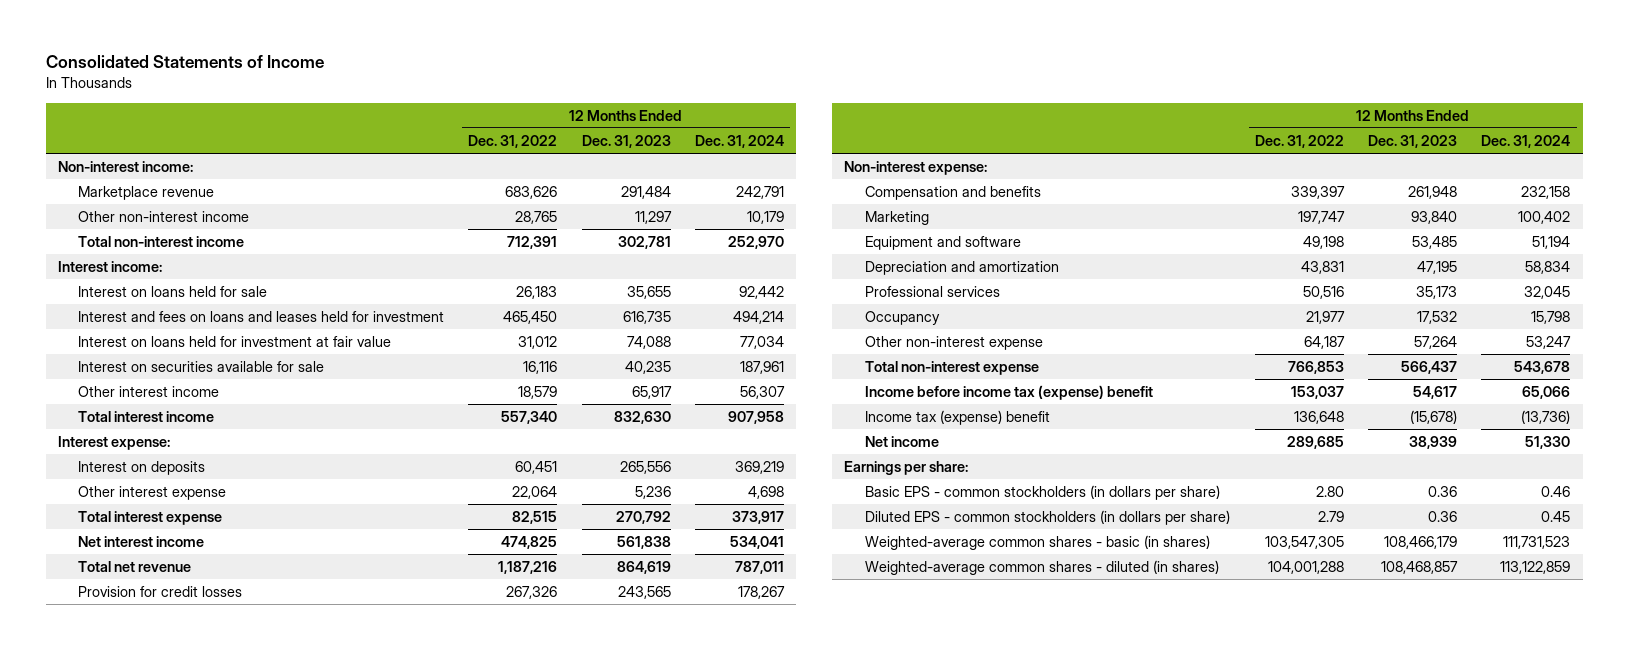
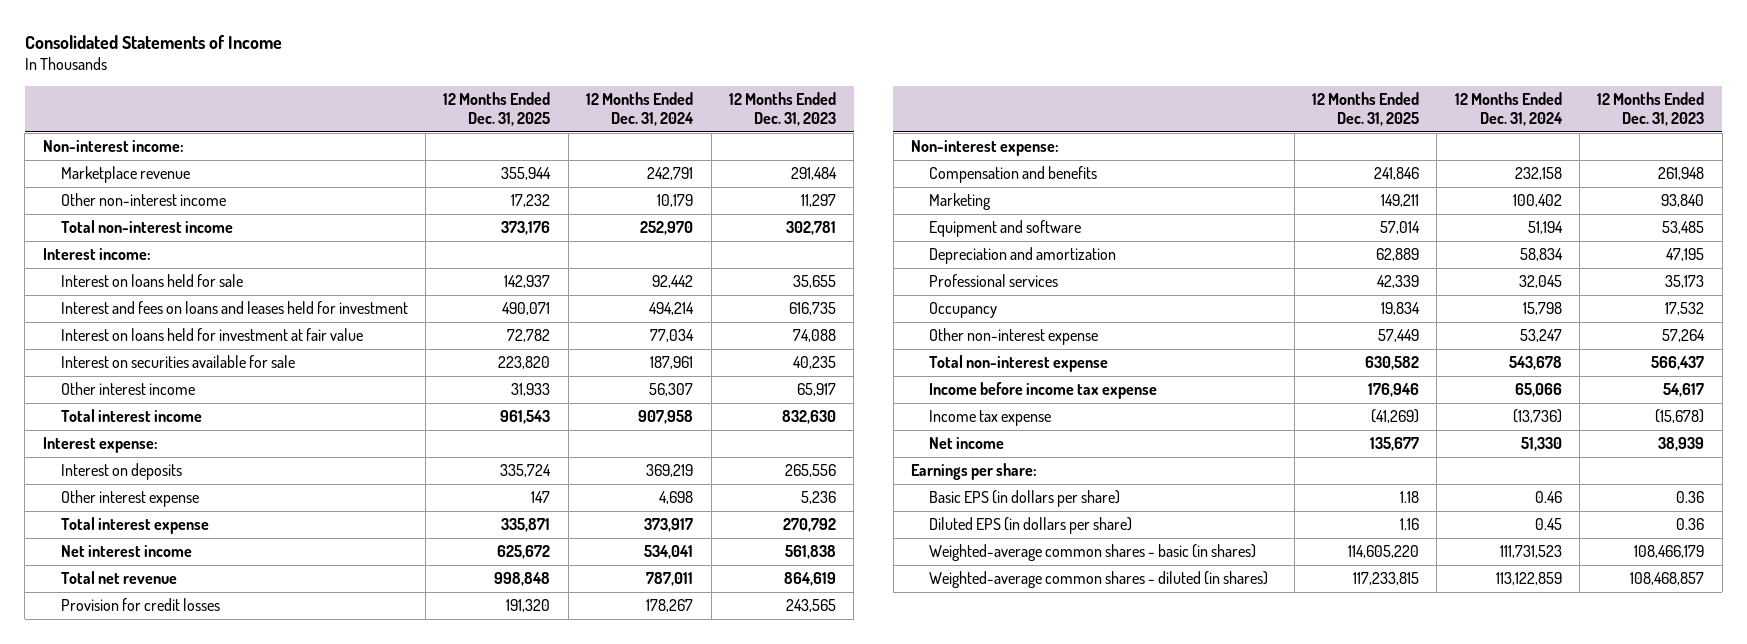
- | 12 Months Ended Dec. 31, 2022 | 12 Months Ended Dec. 31, 2023 | 12 Months Ended Dec. 31, 2024
+ | 12 Months Ended Dec. 31, 2025 | 12 Months Ended Dec. 31, 2024 | 12 Months Ended Dec. 31, 2023
- Income before income tax (expense) benefit | 153,037 | 54,617 | 65,066
- Income tax (expense) benefit | 136,648 | (15,678) | (13,736)
+ Income before income tax expense | 176,946 | 65,066 | 54,617
+ Income tax expense | (41,269) | (13,736) | (15,678)
- Basic EPS - common stockholders (in dollars per share) | 2.80 | 0.36 | 0.46
- Diluted EPS - common stockholders (in dollars per share) | 2.79 | 0.36 | 0.45
+ Basic EPS (in dollars per share) | 1.18 | 0.46 | 0.36
+ Diluted EPS (in dollars per share) | 1.16 | 0.45 | 0.36

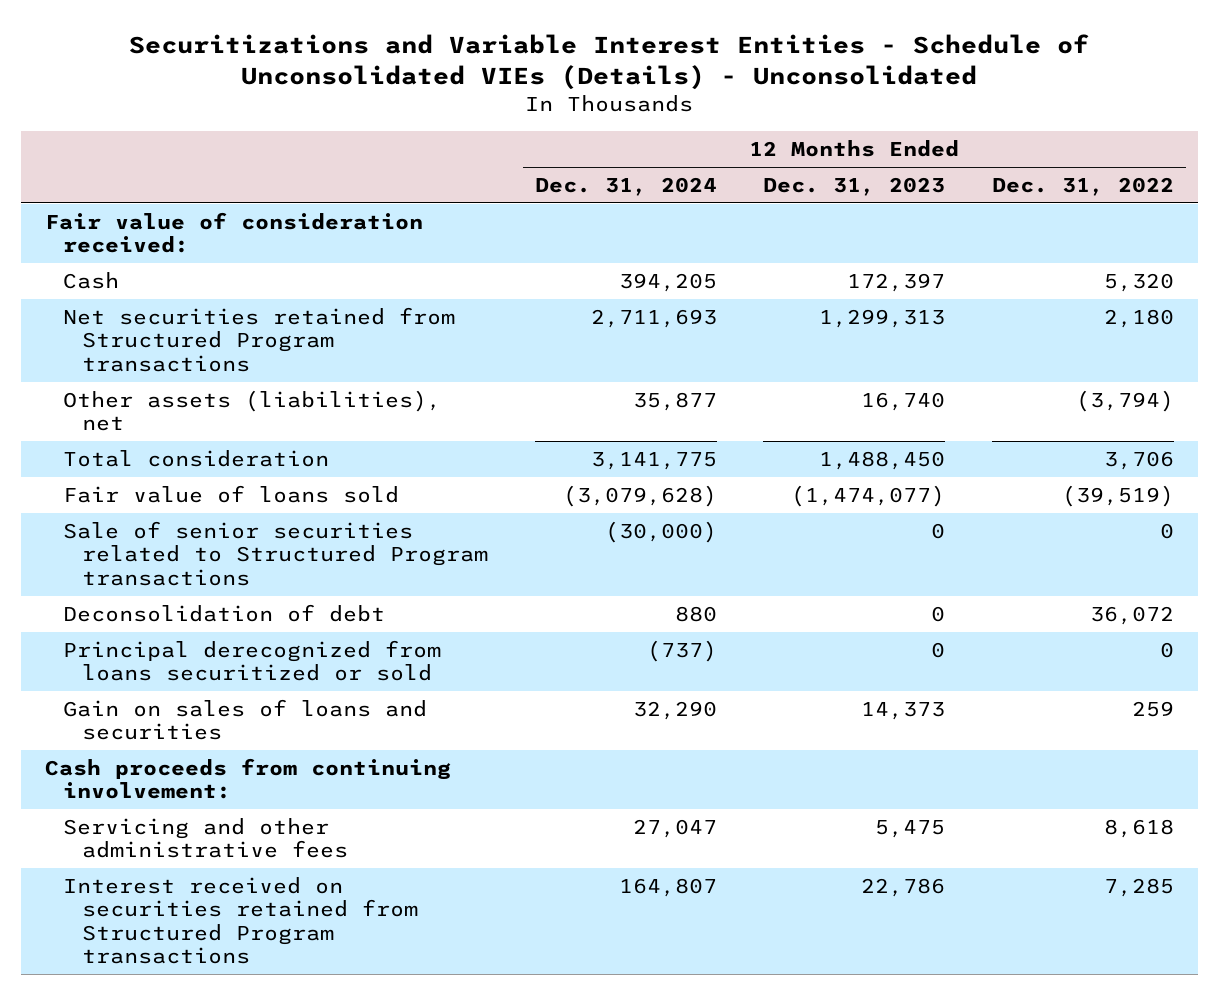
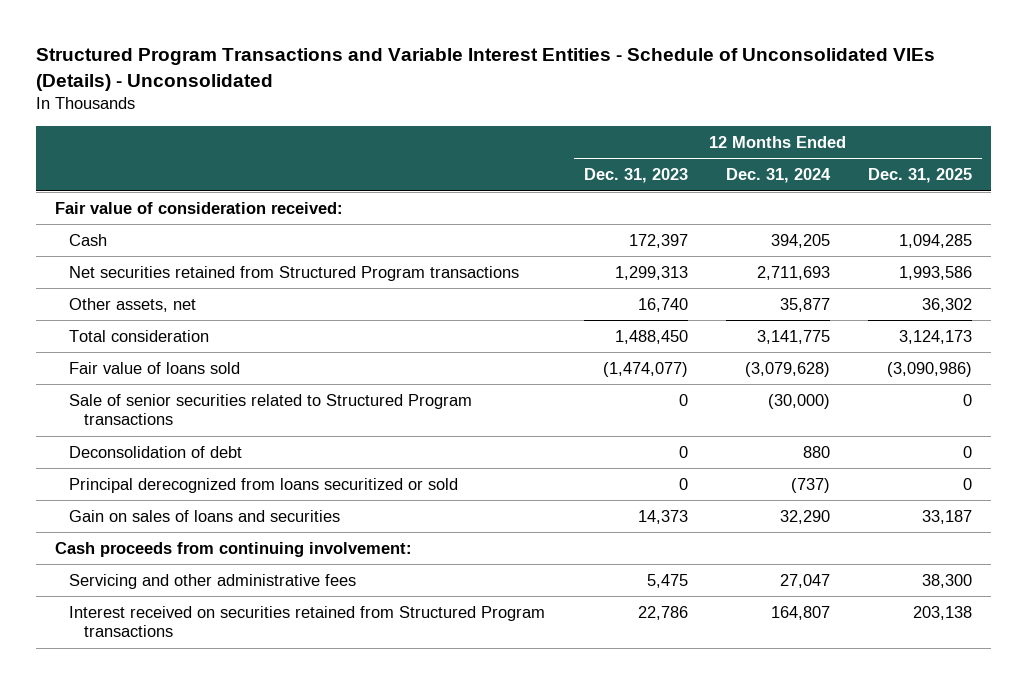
- Securitizations and Variable Interest Entities - Schedule of Unconsolidated VIEs (Details) - Unconsolidated
+ Structured Program Transactions and Variable Interest Entities - Schedule of Unconsolidated VIEs (Details) - Unconsolidated
- | 12 Months Ended Dec. 31, 2024 | 12 Months Ended Dec. 31, 2023 | 12 Months Ended Dec. 31, 2022
+ | 12 Months Ended Dec. 31, 2023 | 12 Months Ended Dec. 31, 2024 | 12 Months Ended Dec. 31, 2025
- Other assets (liabilities), net | 35,877 | 16,740 | (3,794)
+ Other assets, net | 16,740 | 35,877 | 36,302

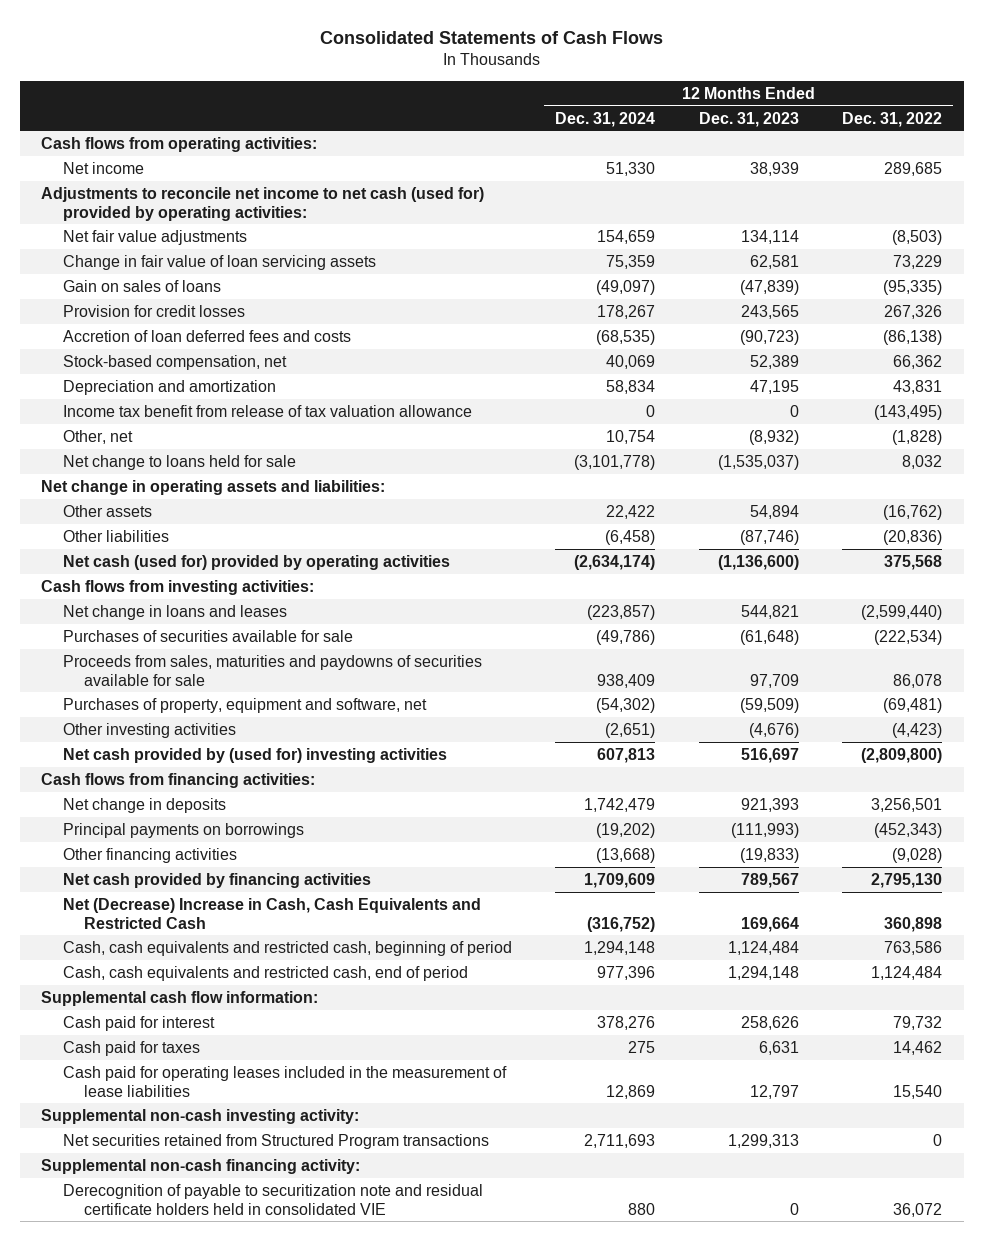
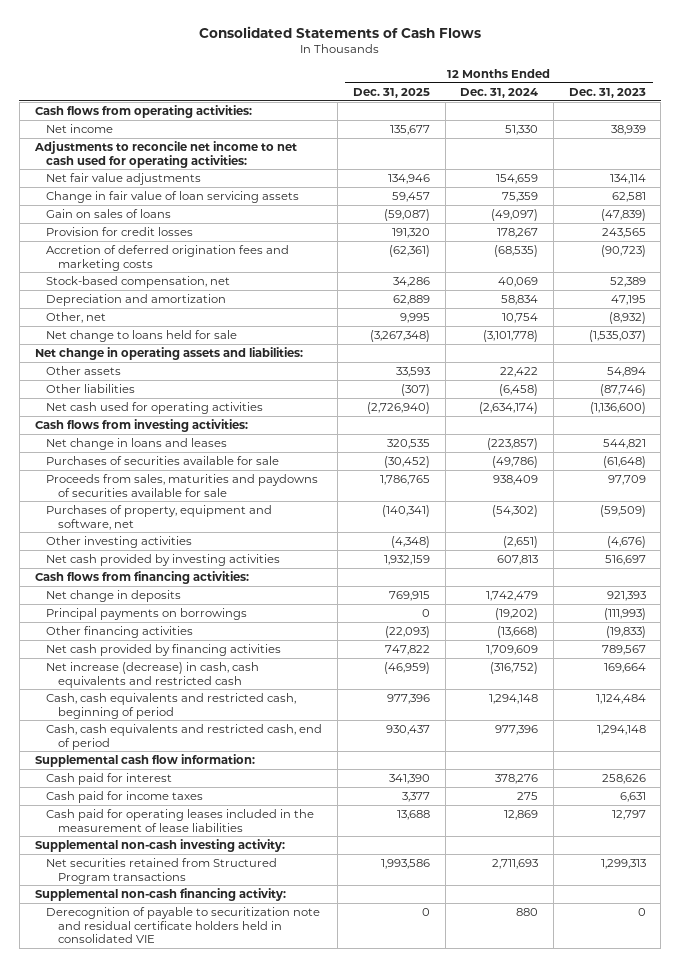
- | 12 Months Ended Dec. 31, 2024 | 12 Months Ended Dec. 31, 2023 | 12 Months Ended Dec. 31, 2022
+ | 12 Months Ended Dec. 31, 2025 | 12 Months Ended Dec. 31, 2024 | 12 Months Ended Dec. 31, 2023
- Adjustments to reconcile net income to net cash (used for) provided by operating activities:
+ Adjustments to reconcile net income to net cash used for operating activities:
- Accretion of loan deferred fees and costs | (68,535) | (90,723) | (86,138)
+ Accretion of deferred origination fees and marketing costs | (62,361) | (68,535) | (90,723)
- Income tax benefit from release of tax valuation allowance | 0 | 0 | (143,495)
- Net cash (used for) provided by operating activities | (2,634,174) | (1,136,600) | 375,568
+ Net cash used for operating activities | (2,726,940) | (2,634,174) | (1,136,600)
- Net cash provided by (used for) investing activities | 607,813 | 516,697 | (2,809,800)
+ Net cash provided by investing activities | 1,932,159 | 607,813 | 516,697
- Net (Decrease) Increase in Cash, Cash Equivalents and Restricted Cash | (316,752) | 169,664 | 360,898
+ Net increase (decrease) in cash, cash equivalents and restricted cash | (46,959) | (316,752) | 169,664
- Cash paid for taxes | 275 | 6,631 | 14,462
+ Cash paid for income taxes | 3,377 | 275 | 6,631

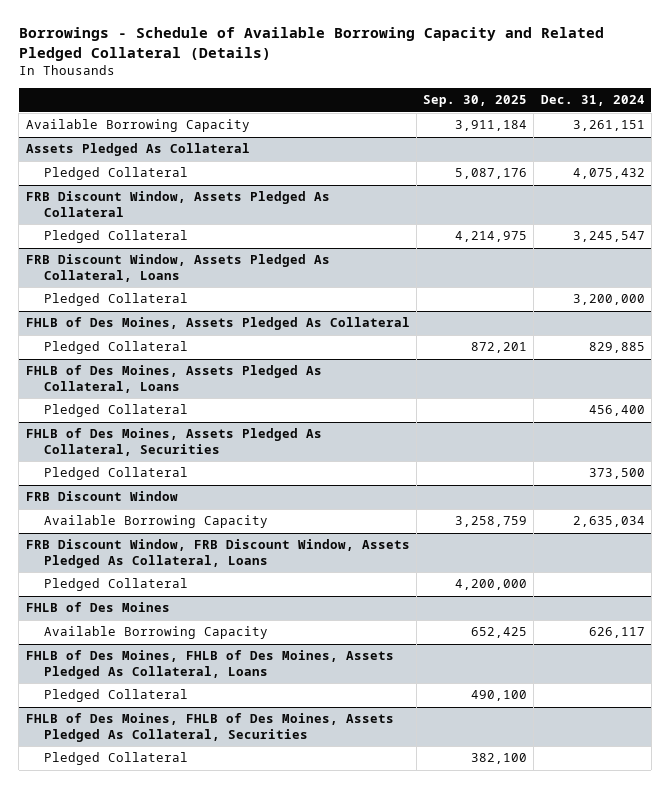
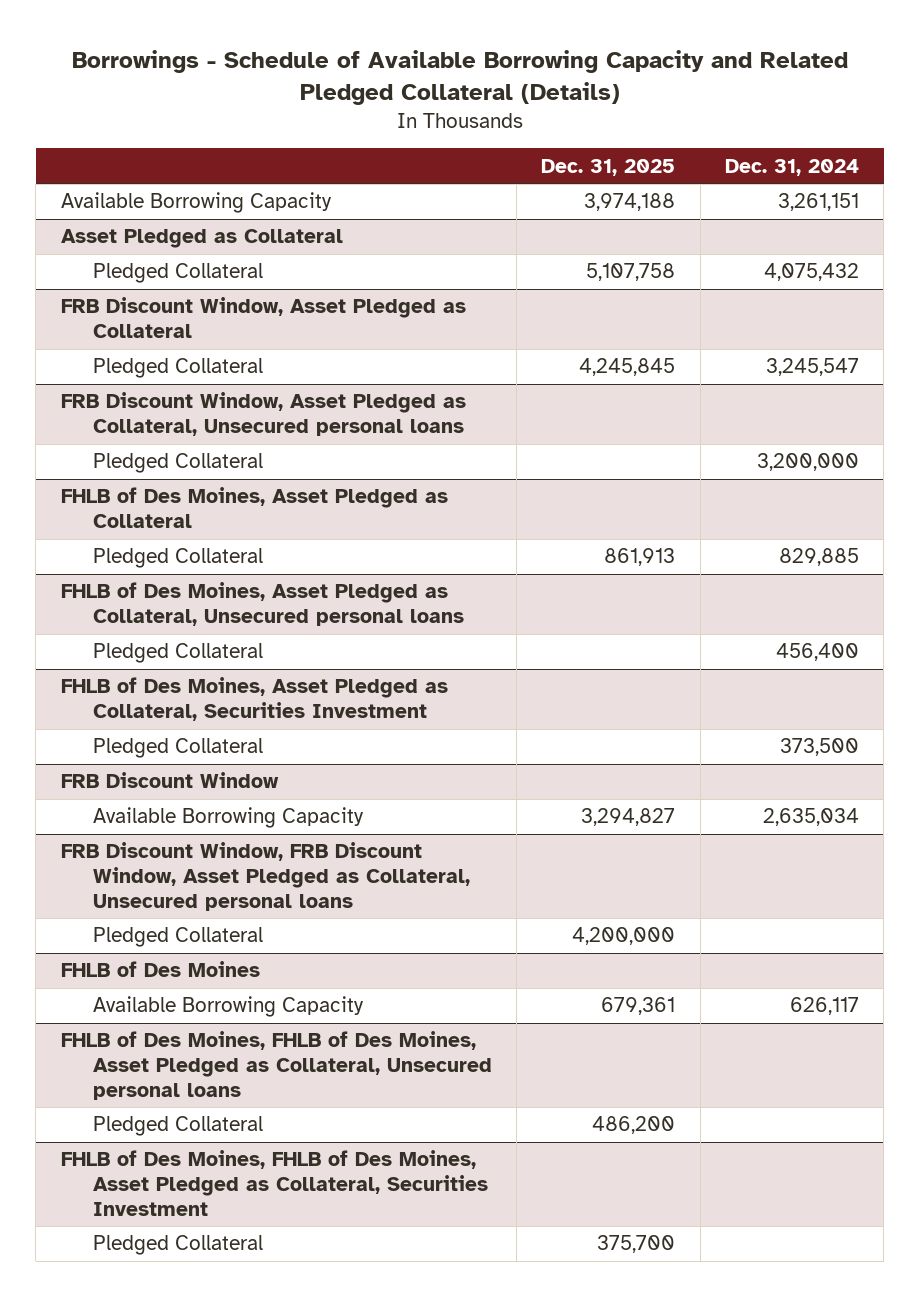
- | Sep. 30, 2025 | Dec. 31, 2024
+ | Dec. 31, 2025 | Dec. 31, 2024
- Assets Pledged As Collateral
+ Asset Pledged as Collateral
- FRB Discount Window, Assets Pledged As Collateral
+ FRB Discount Window, Asset Pledged as Collateral
- FRB Discount Window, Assets Pledged As Collateral, Loans
+ FRB Discount Window, Asset Pledged as Collateral, Unsecured personal loans
- FHLB of Des Moines, Assets Pledged As Collateral
+ FHLB of Des Moines, Asset Pledged as Collateral
- FHLB of Des Moines, Assets Pledged As Collateral, Loans
+ FHLB of Des Moines, Asset Pledged as Collateral, Unsecured personal loans
- FHLB of Des Moines, Assets Pledged As Collateral, Securities
+ FHLB of Des Moines, Asset Pledged as Collateral, Securities Investment
- FRB Discount Window, FRB Discount Window, Assets Pledged As Collateral, Loans
+ FRB Discount Window, FRB Discount Window, Asset Pledged as Collateral, Unsecured personal loans
- FHLB of Des Moines, FHLB of Des Moines, Assets Pledged As Collateral, Loans
+ FHLB of Des Moines, FHLB of Des Moines, Asset Pledged as Collateral, Unsecured personal loans
- FHLB of Des Moines, FHLB of Des Moines, Assets Pledged As Collateral, Securities
+ FHLB of Des Moines, FHLB of Des Moines, Asset Pledged as Collateral, Securities Investment

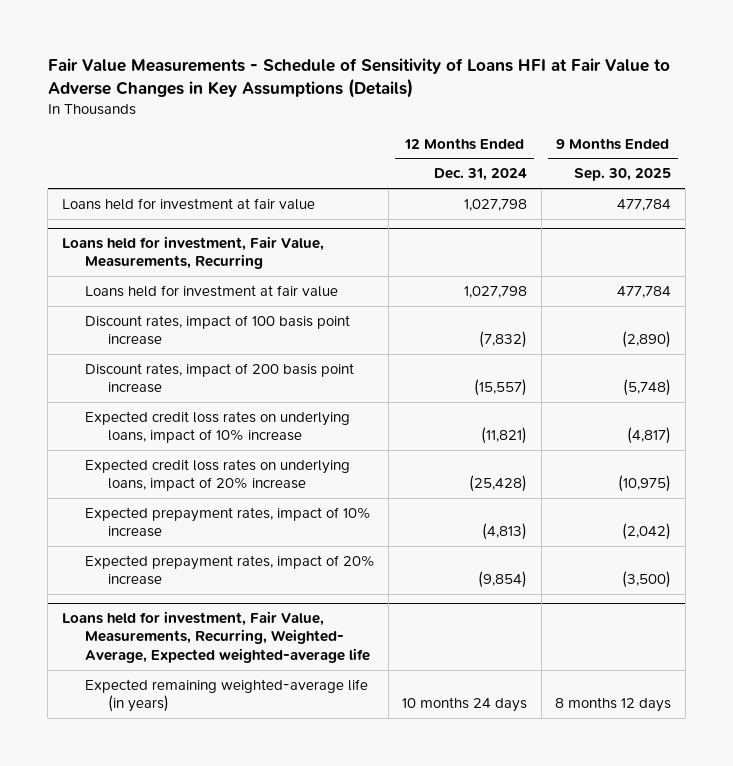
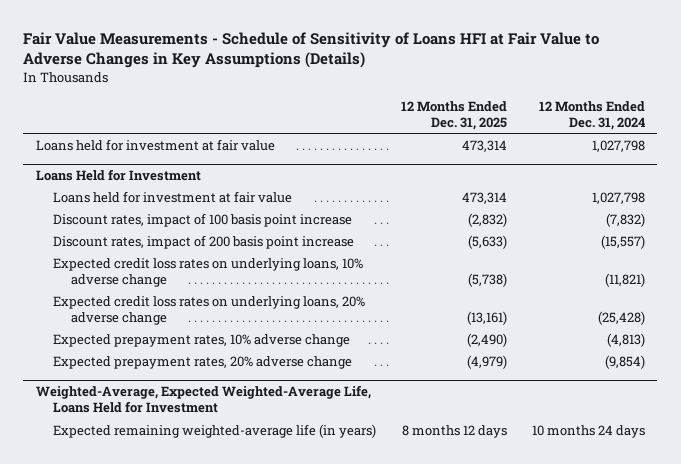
- | 12 Months Ended Dec. 31, 2024 | 9 Months Ended Sep. 30, 2025
+ | 12 Months Ended Dec. 31, 2025 | 12 Months Ended Dec. 31, 2024
- Loans held for investment, Fair Value, Measurements, Recurring
+ Loans Held for Investment
- Expected credit loss rates on underlying loans, impact of 10% increase | (11,821) | (4,817)
- Expected credit loss rates on underlying loans, impact of 20% increase | (25,428) | (10,975)
- Expected prepayment rates, impact of 10% increase | (4,813) | (2,042)
- Expected prepayment rates, impact of 20% increase | (9,854) | (3,500)
- Loans held for investment, Fair Value, Measurements, Recurring, Weighted- Average, Expected weighted-average life
+ Expected credit loss rates on underlying loans, 10% adverse change | (5,738) | (11,821)
+ Expected credit loss rates on underlying loans, 20% adverse change | (13,161) | (25,428)
+ Expected prepayment rates, 10% adverse change | (2,490) | (4,813)
+ Expected prepayment rates, 20% adverse change | (4,979) | (9,854)
+ Weighted-Average, Expected Weighted-Average Life, Loans Held for Investment

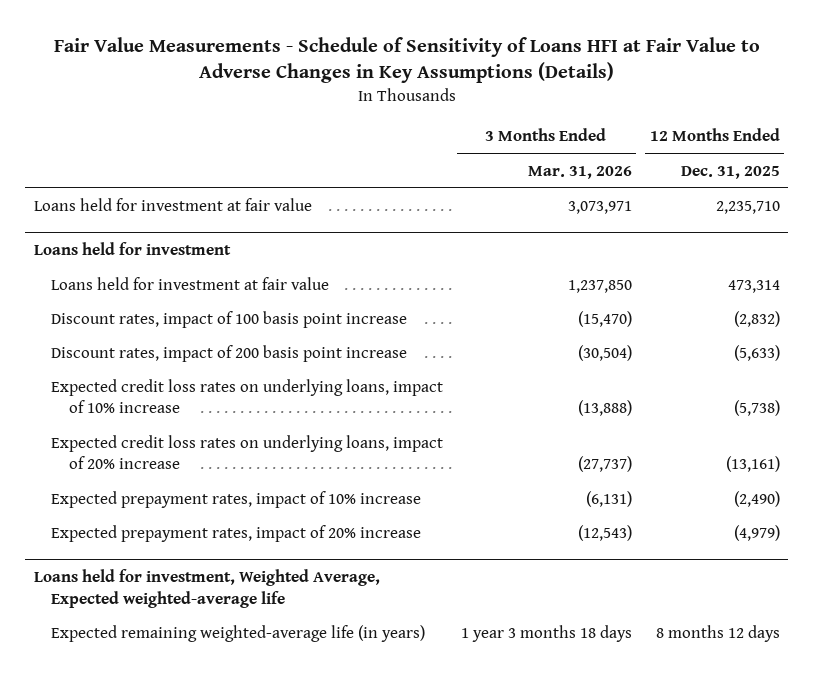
- | 12 Months Ended Dec. 31, 2025 | 12 Months Ended Dec. 31, 2024
+ | 3 Months Ended Mar. 31, 2026 | 12 Months Ended Dec. 31, 2025
- Loans held for investment at fair value | 473,314 | 1,027,798
- Loans Held for Investment
+ Loans held for investment at fair value | 3,073,971 | 2,235,710
+ Loans held for investment
- Expected credit loss rates on underlying loans, 10% adverse change | (5,738) | (11,821)
- Expected credit loss rates on underlying loans, 20% adverse change | (13,161) | (25,428)
- Expected prepayment rates, 10% adverse change | (2,490) | (4,813)
- Expected prepayment rates, 20% adverse change | (4,979) | (9,854)
- Weighted-Average, Expected Weighted-Average Life, Loans Held for Investment
+ Expected credit loss rates on underlying loans, impact of 10% increase | (13,888) | (5,738)
+ Expected credit loss rates on underlying loans, impact of 20% increase | (27,737) | (13,161)
+ Expected prepayment rates, impact of 10% increase | (6,131) | (2,490)
+ Expected prepayment rates, impact of 20% increase | (12,543) | (4,979)
+ Loans held for investment, Weighted Average, Expected weighted-average life

